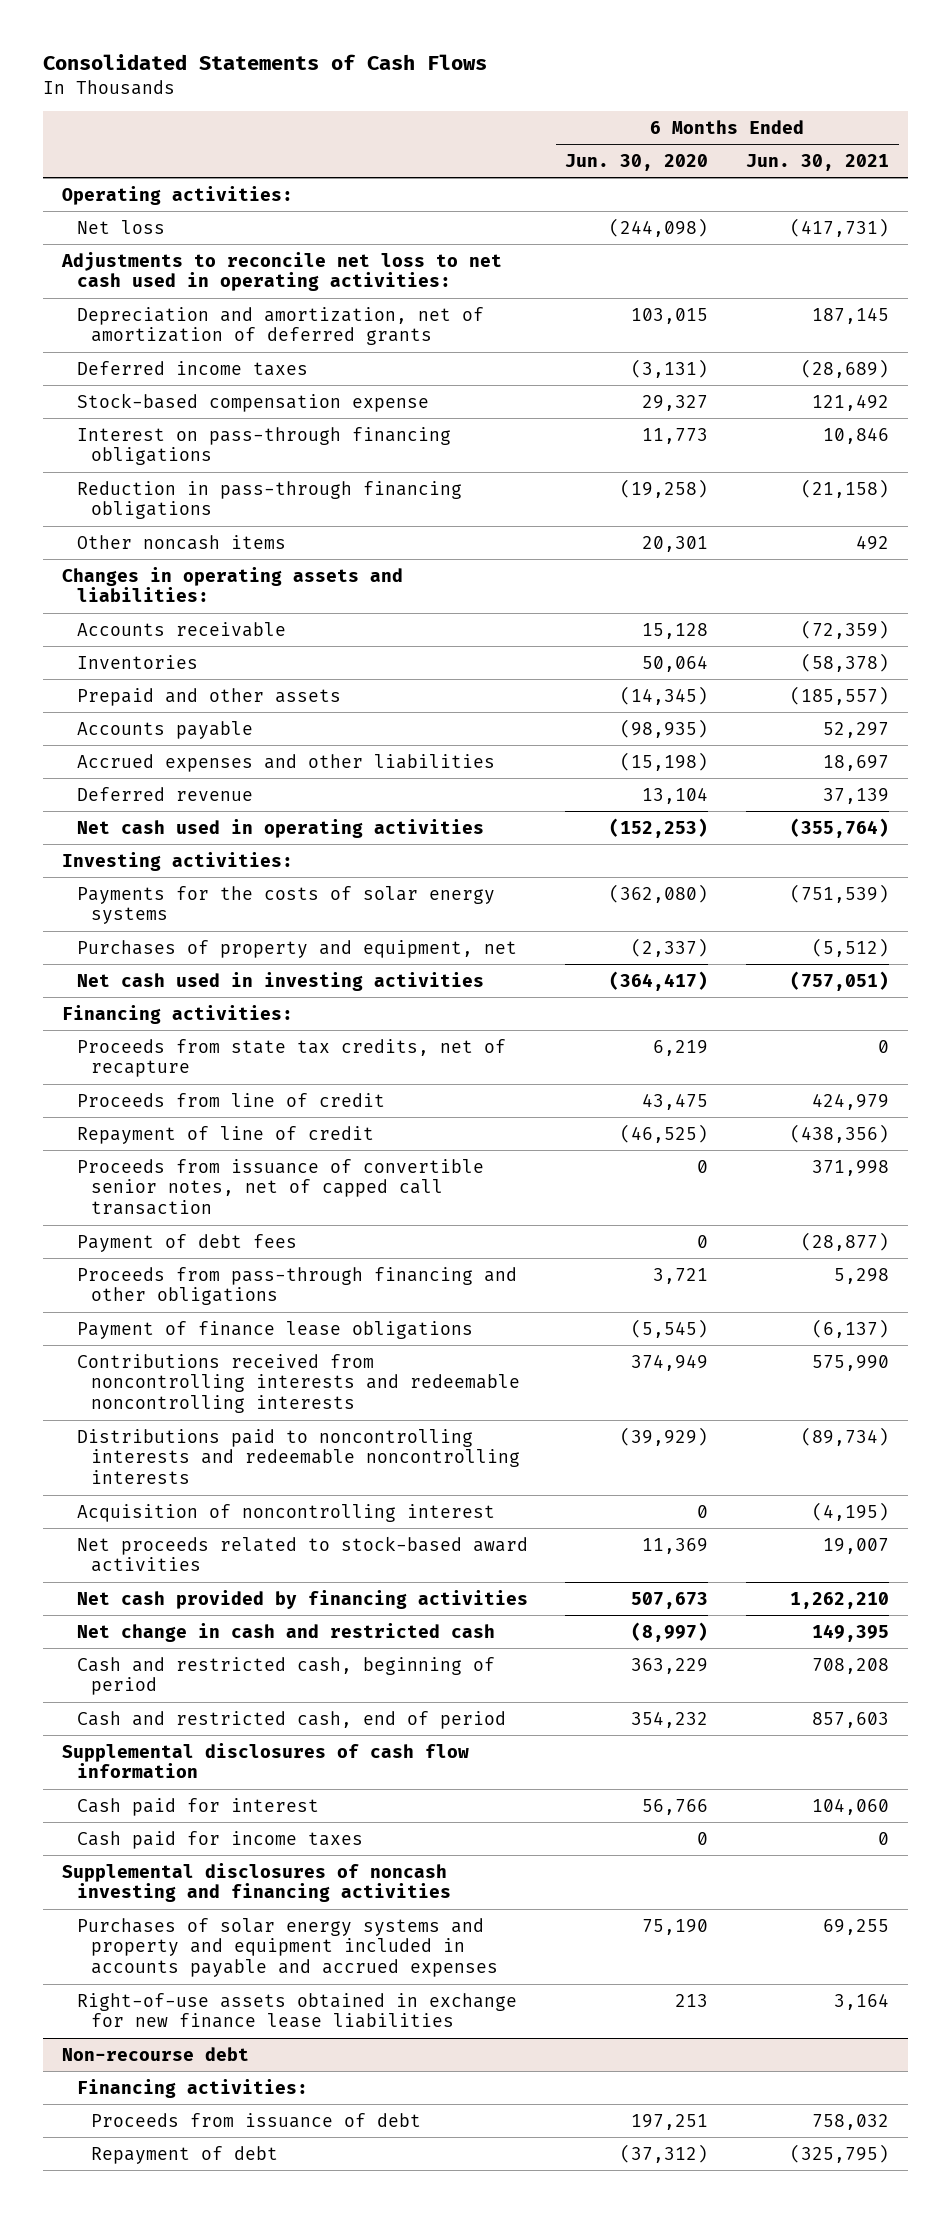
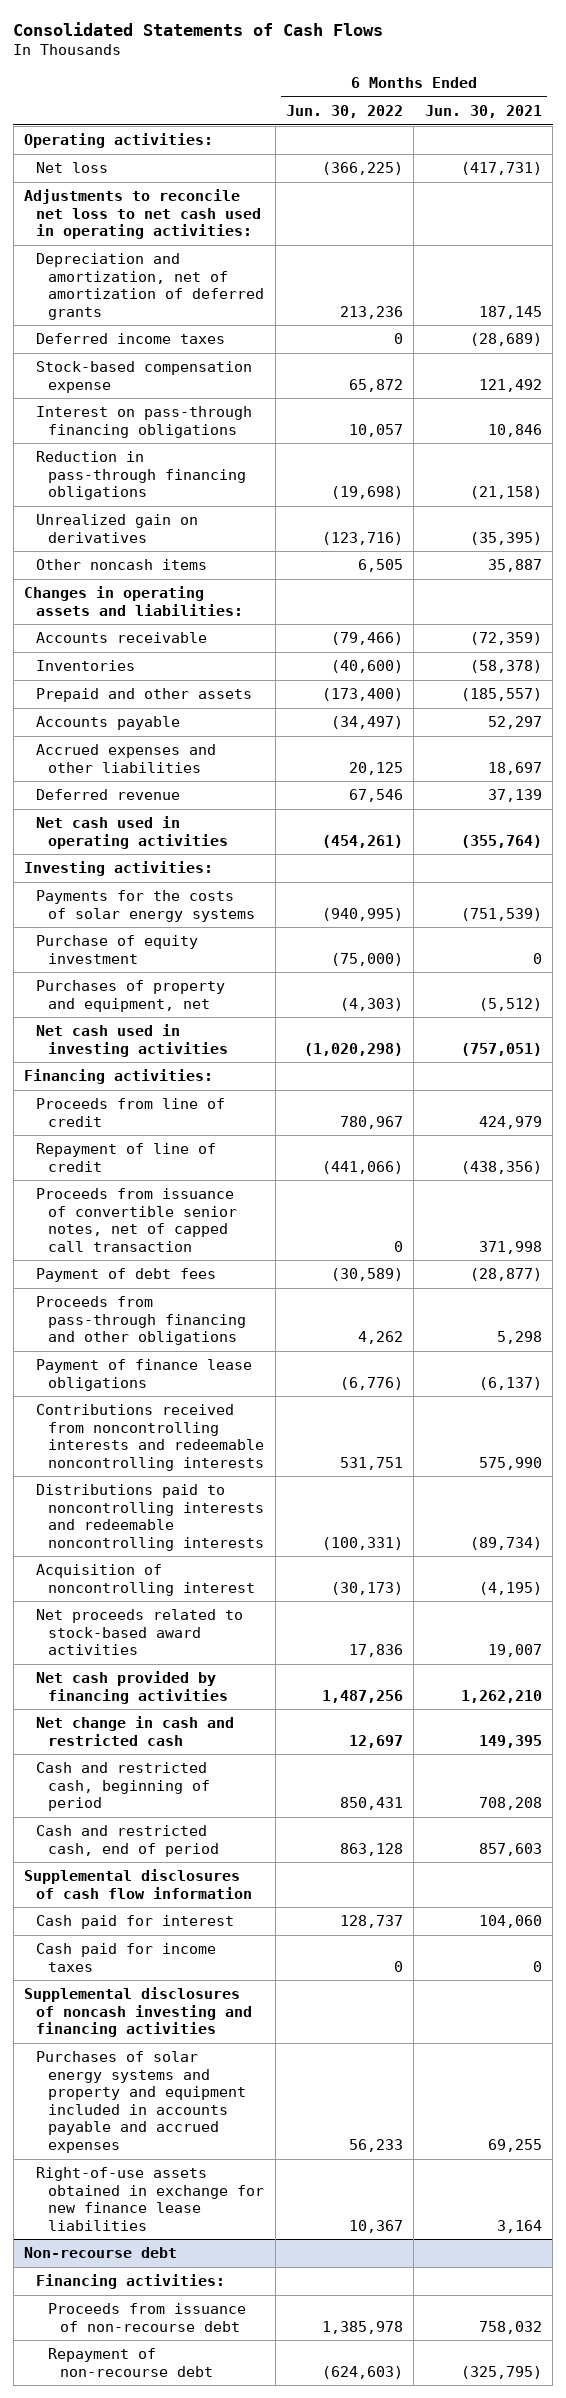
- | 6 Months Ended Jun. 30, 2020 | 6 Months Ended Jun. 30, 2021
+ | 6 Months Ended Jun. 30, 2022 | 6 Months Ended Jun. 30, 2021
- Other noncash items | 20,301 | 492
+ Unrealized gain on derivatives | (123,716) | (35,395)
+ Other noncash items | 6,505 | 35,887
+ Purchase of equity investment | (75,000) | 0
- Proceeds from state tax credits, net of recapture | 6,219 | 0
@ Non-recourse debt
- Proceeds from issuance of debt | 197,251 | 758,032
- Repayment of debt | (37,312) | (325,795)
+ Proceeds from issuance of non-recourse debt | 1,385,978 | 758,032
+ Repayment of non-recourse debt | (624,603) | (325,795)

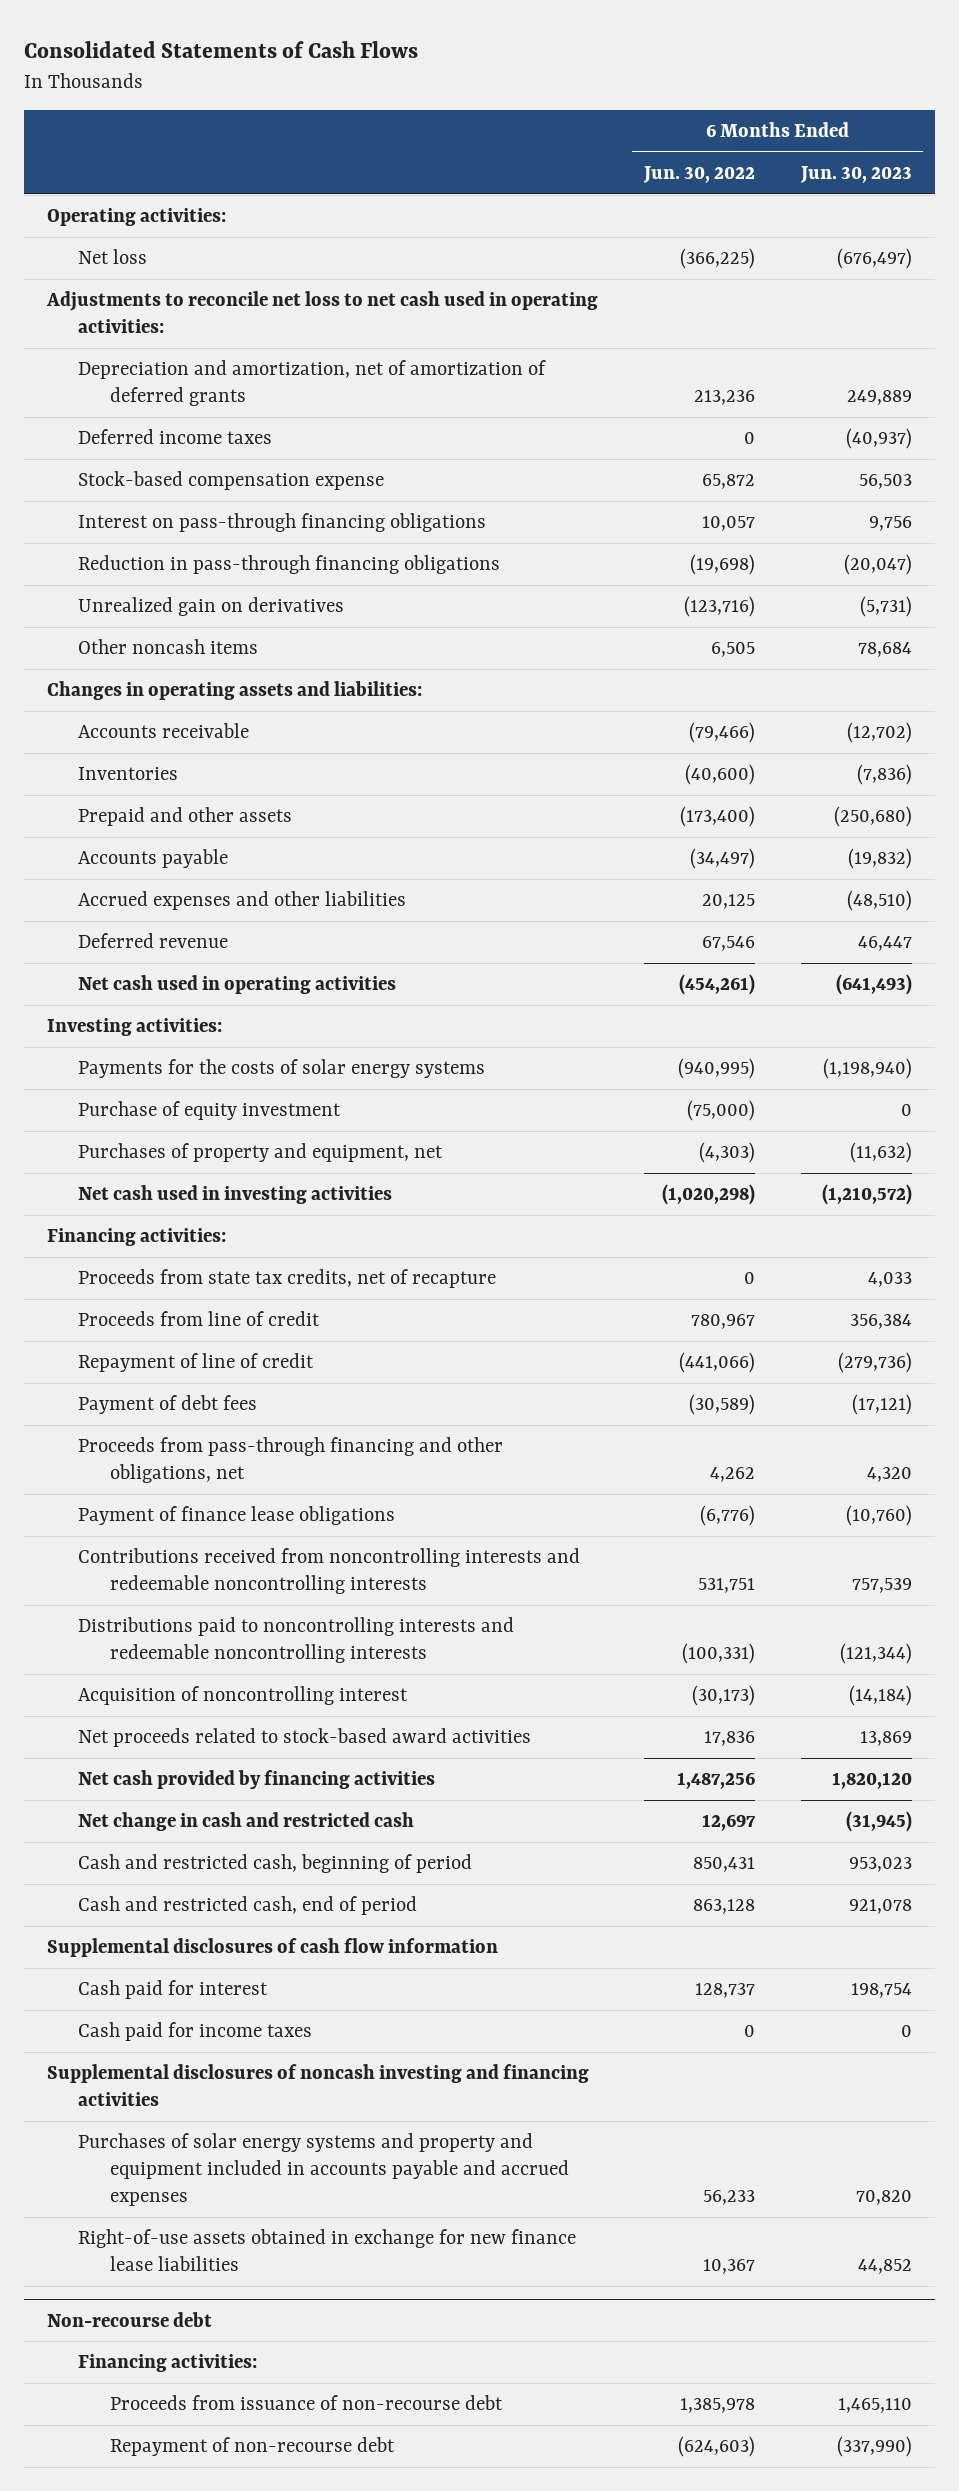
- | 6 Months Ended Jun. 30, 2022 | 6 Months Ended Jun. 30, 2021
+ | 6 Months Ended Jun. 30, 2022 | 6 Months Ended Jun. 30, 2023
+ Proceeds from state tax credits, net of recapture | 0 | 4,033
- Proceeds from issuance of convertible senior notes, net of capped call transaction | 0 | 371,998
- Proceeds from pass-through financing and other obligations | 4,262 | 5,298
+ Proceeds from pass-through financing and other obligations, net | 4,262 | 4,320

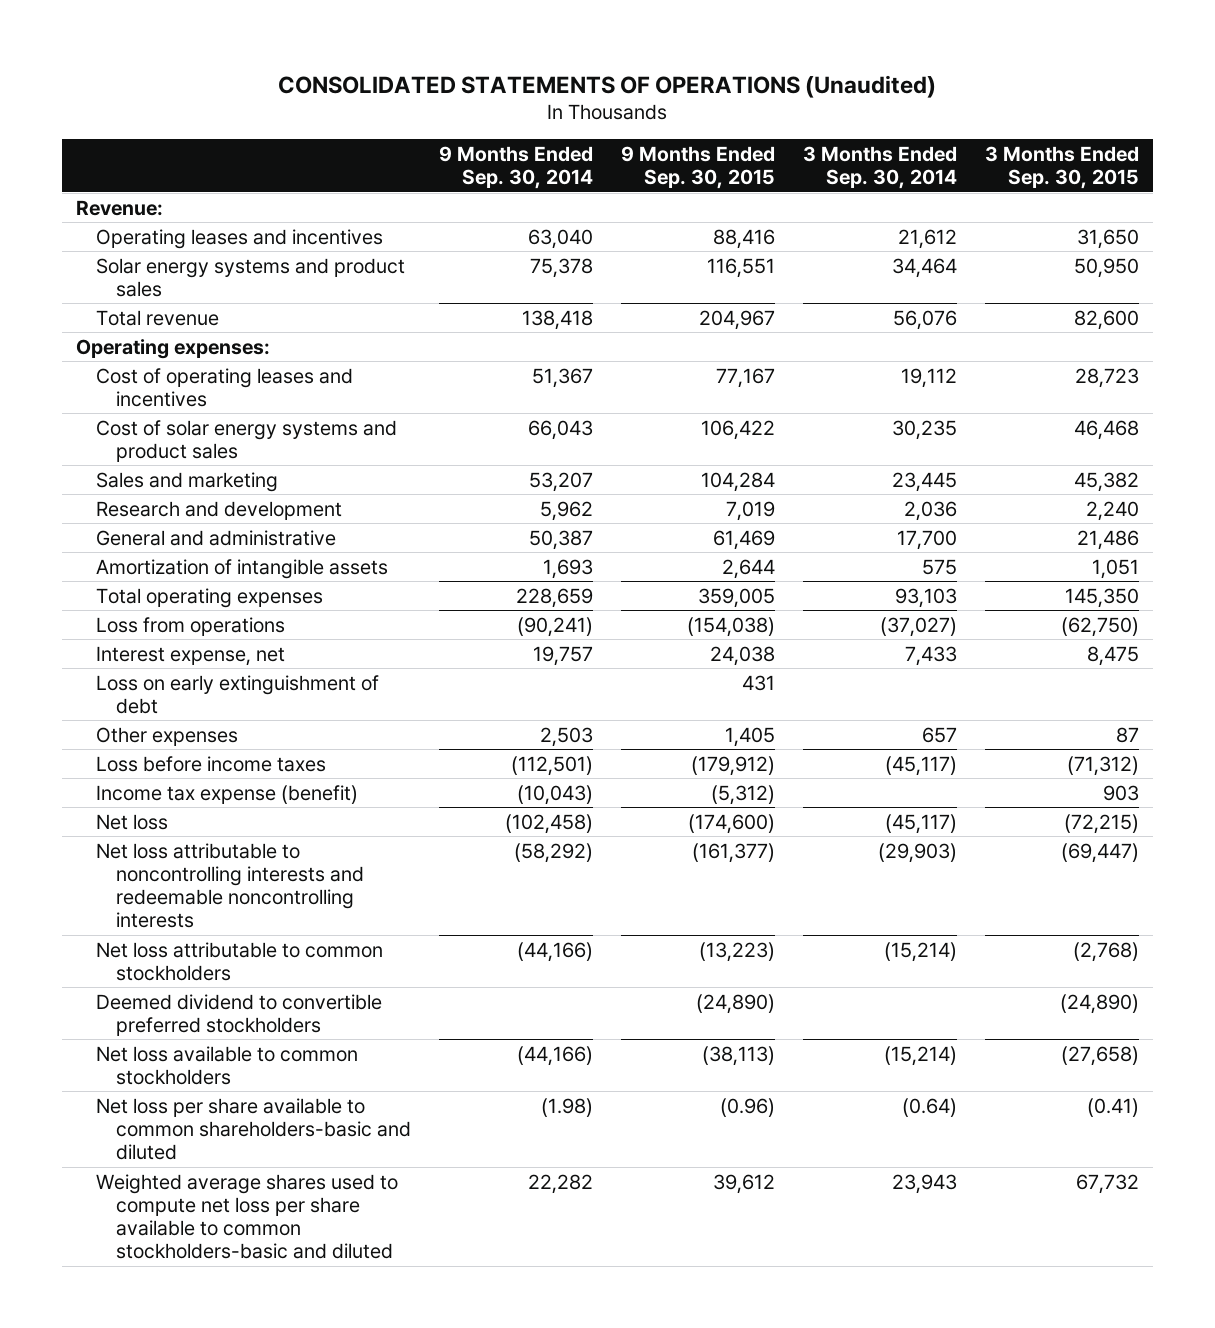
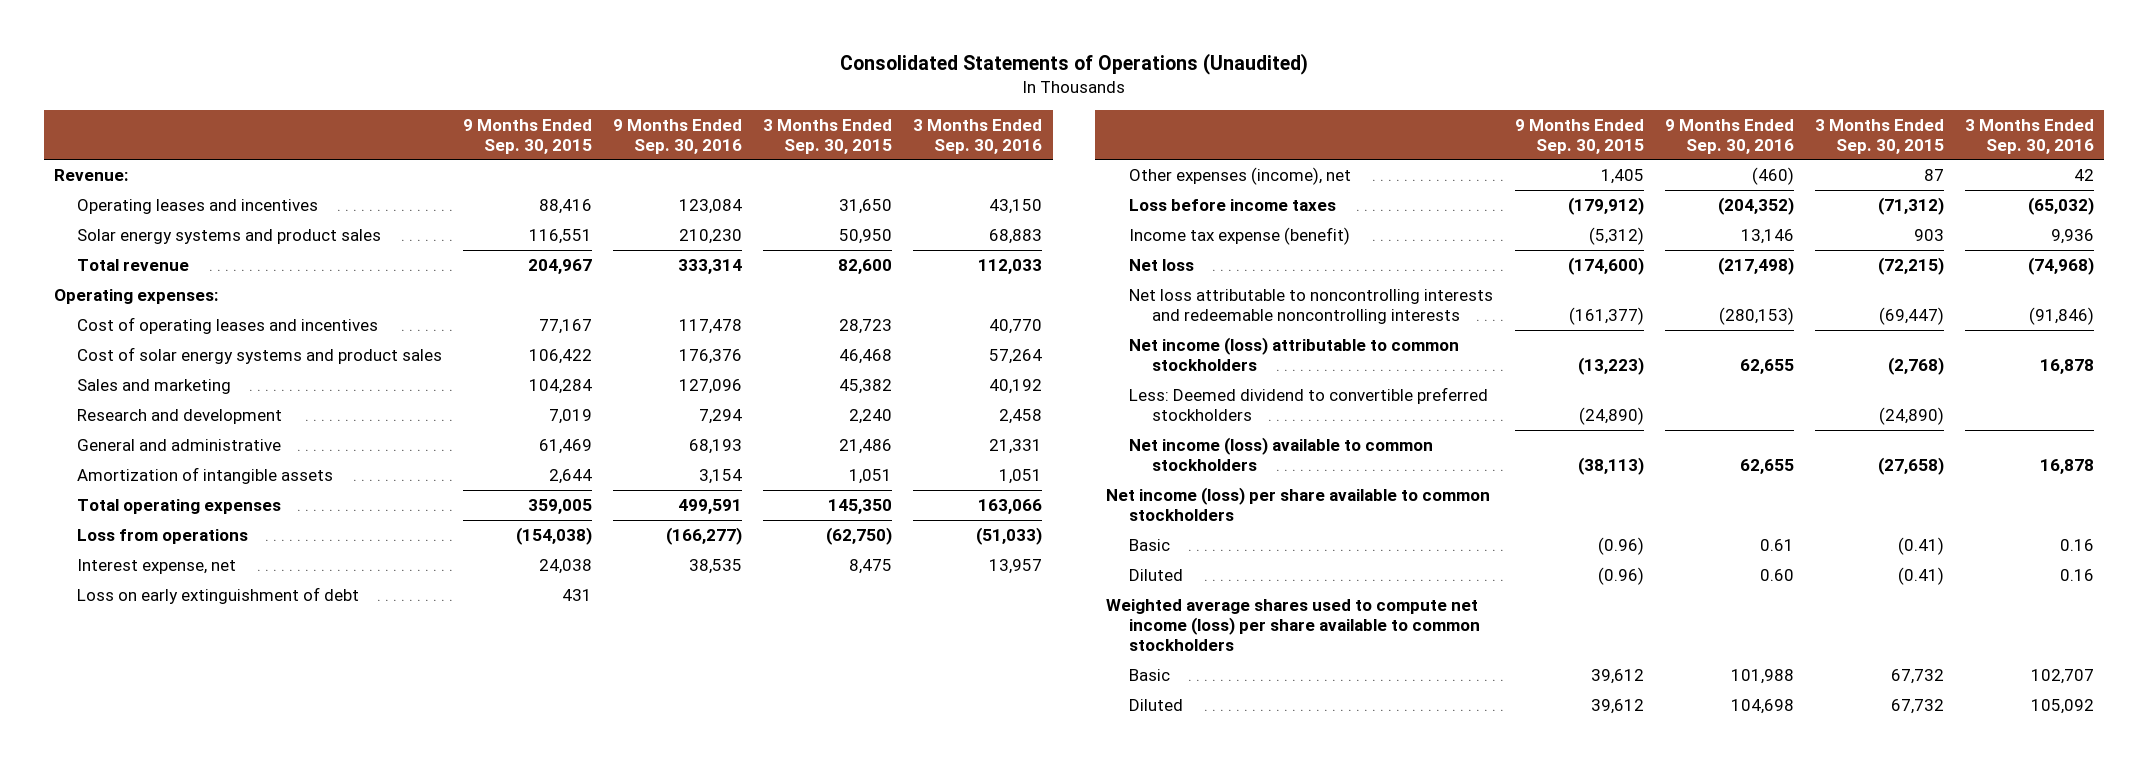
- CONSOLIDATED STATEMENTS OF OPERATIONS (Unaudited)
+ Consolidated Statements of Operations (Unaudited)
- | 9 Months Ended Sep. 30, 2014 | 9 Months Ended Sep. 30, 2015 | 3 Months Ended Sep. 30, 2014 | 3 Months Ended Sep. 30, 2015
+ | 9 Months Ended Sep. 30, 2015 | 9 Months Ended Sep. 30, 2016 | 3 Months Ended Sep. 30, 2015 | 3 Months Ended Sep. 30, 2016
- Other expenses | 2,503 | 1,405 | 657 | 87
+ Other expenses (income), net | 1,405 | (460) | 87 | 42
- Net loss attributable to common stockholders | (44,166) | (13,223) | (15,214) | (2,768)
- Deemed dividend to convertible preferred stockholders | | (24,890) | | (24,890)
- Net loss available to common stockholders | (44,166) | (38,113) | (15,214) | (27,658)
- Net loss per share available to common shareholders-basic and diluted | (1.98) | (0.96) | (0.64) | (0.41)
- Weighted average shares used to compute net loss per share available to common stockholders-basic and diluted | 22,282 | 39,612 | 23,943 | 67,732
+ Net income (loss) attributable to common stockholders | (13,223) | 62,655 | (2,768) | 16,878
+ Less: Deemed dividend to convertible preferred stockholders | (24,890) | | (24,890) |
+ Net income (loss) available to common stockholders | (38,113) | 62,655 | (27,658) | 16,878
+ Net income (loss) per share available to common stockholders
+ Basic | (0.96) | 0.61 | (0.41) | 0.16
+ Diluted | (0.96) | 0.60 | (0.41) | 0.16
+ Weighted average shares used to compute net income (loss) per share available to common stockholders
+ Basic | 39,612 | 101,988 | 67,732 | 102,707
+ Diluted | 39,612 | 104,698 | 67,732 | 105,092

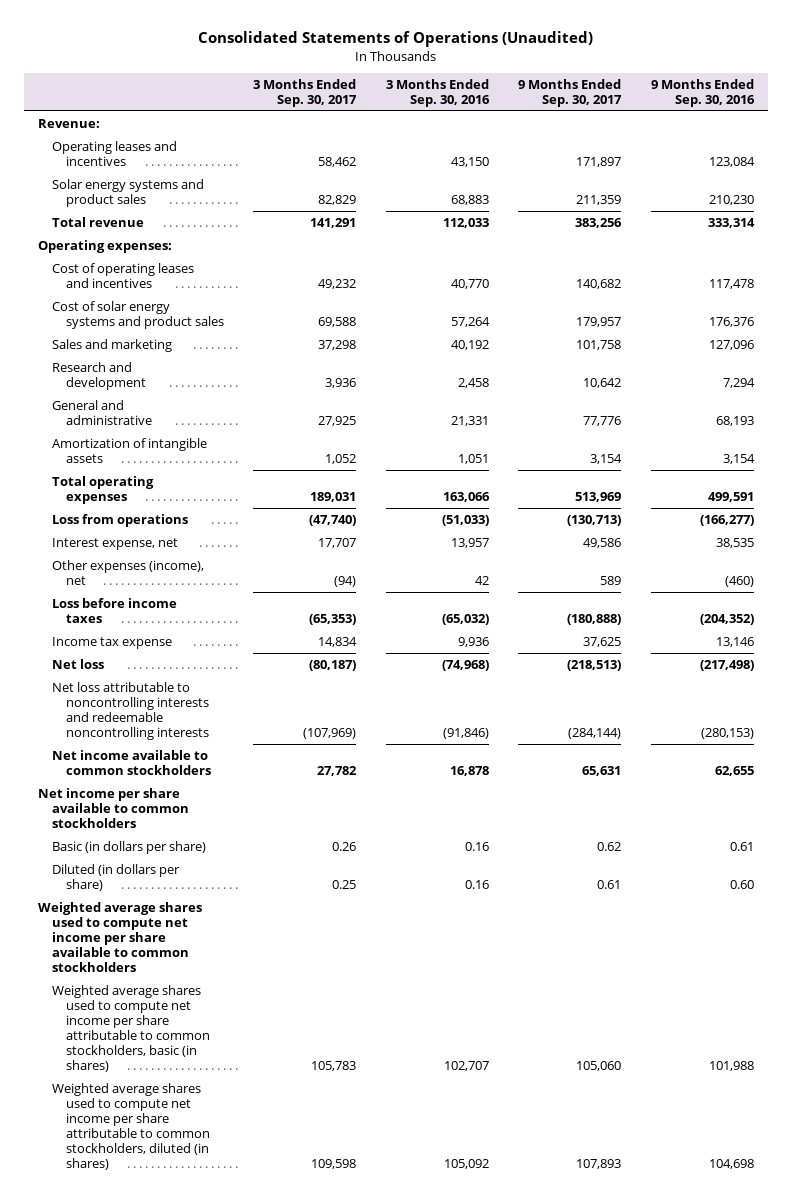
- | 9 Months Ended Sep. 30, 2015 | 9 Months Ended Sep. 30, 2016 | 3 Months Ended Sep. 30, 2015 | 3 Months Ended Sep. 30, 2016
+ | 3 Months Ended Sep. 30, 2017 | 3 Months Ended Sep. 30, 2016 | 9 Months Ended Sep. 30, 2017 | 9 Months Ended Sep. 30, 2016
- Loss on early extinguishment of debt | 431 | | |
- Income tax expense (benefit) | (5,312) | 13,146 | 903 | 9,936
+ Income tax expense | 14,834 | 9,936 | 37,625 | 13,146
- Net income (loss) attributable to common stockholders | (13,223) | 62,655 | (2,768) | 16,878
- Less: Deemed dividend to convertible preferred stockholders | (24,890) | | (24,890) |
- Net income (loss) available to common stockholders | (38,113) | 62,655 | (27,658) | 16,878
- Net income (loss) per share available to common stockholders
- Basic | (0.96) | 0.61 | (0.41) | 0.16
- Diluted | (0.96) | 0.60 | (0.41) | 0.16
- Weighted average shares used to compute net income (loss) per share available to common stockholders
- Basic | 39,612 | 101,988 | 67,732 | 102,707
- Diluted | 39,612 | 104,698 | 67,732 | 105,092
+ Net income available to common stockholders | 27,782 | 16,878 | 65,631 | 62,655
+ Net income per share available to common stockholders
+ Basic (in dollars per share) | 0.26 | 0.16 | 0.62 | 0.61
+ Diluted (in dollars per share) | 0.25 | 0.16 | 0.61 | 0.60
+ Weighted average shares used to compute net income per share available to common stockholders
+ Weighted average shares used to compute net income per share attributable to common stockholders, basic (in shares) | 105,783 | 102,707 | 105,060 | 101,988
+ Weighted average shares used to compute net income per share attributable to common stockholders, diluted (in shares) | 109,598 | 105,092 | 107,893 | 104,698

